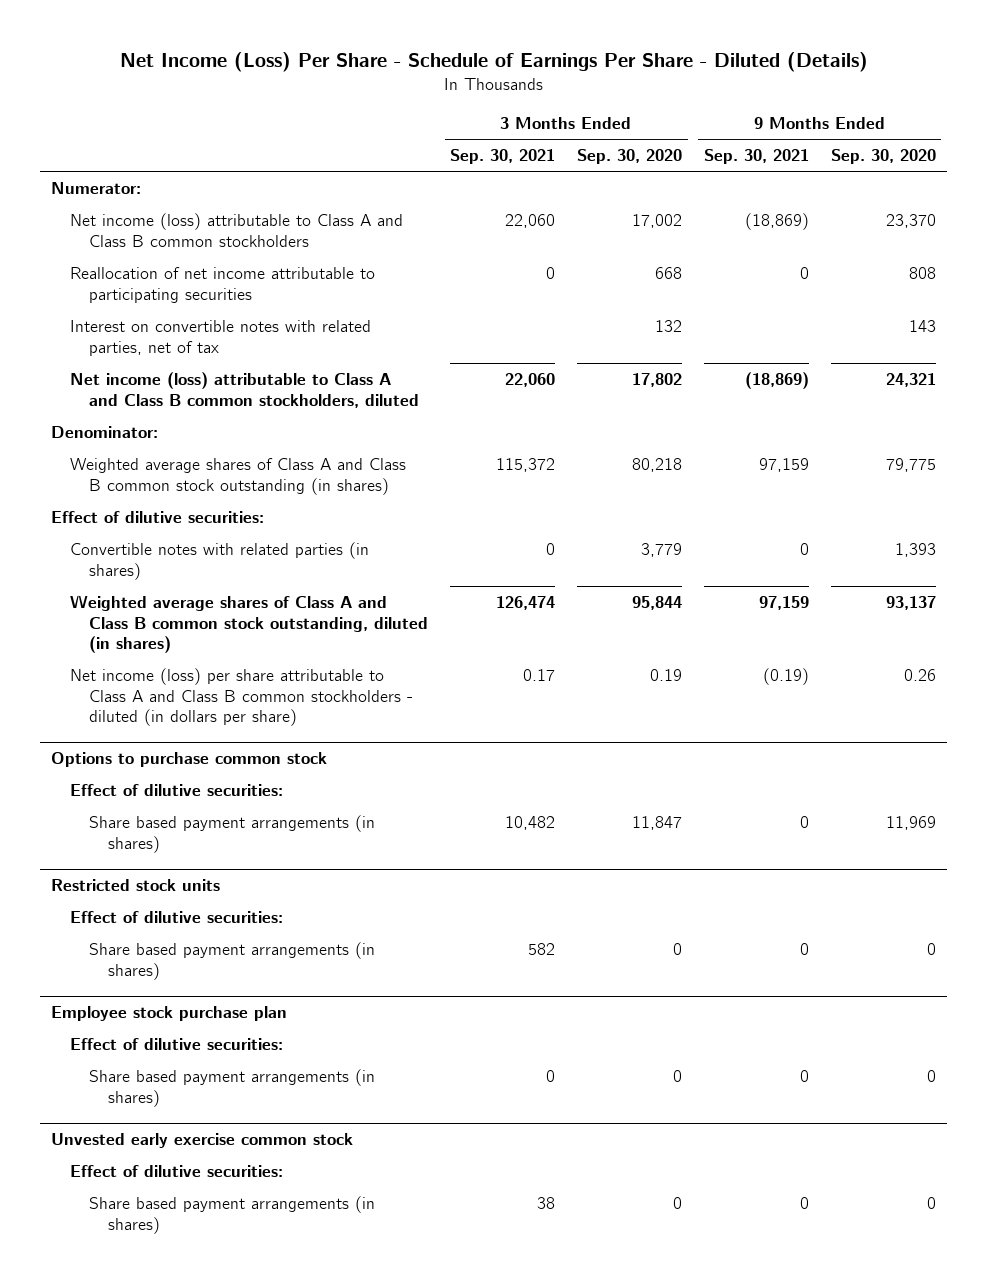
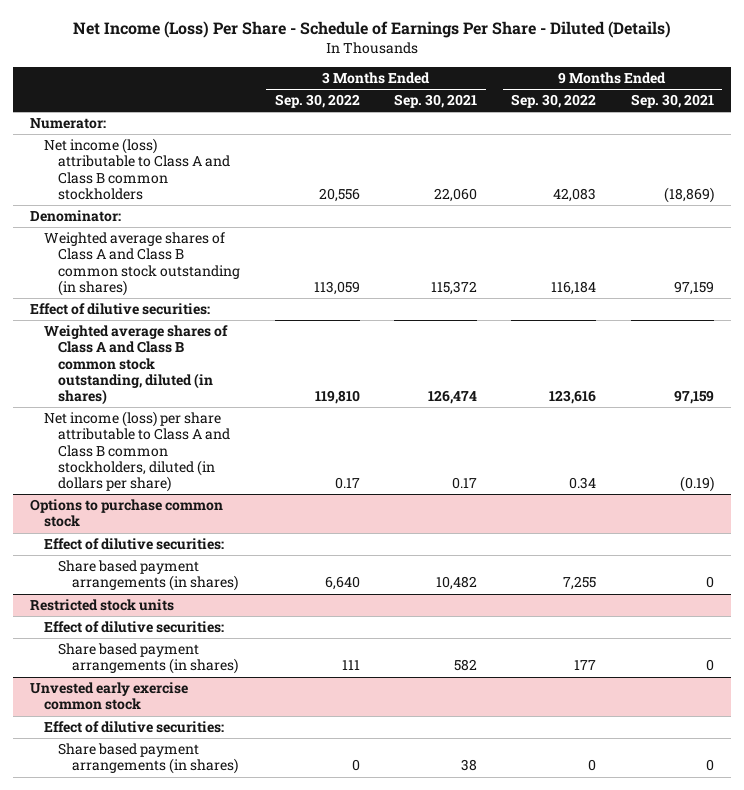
- | 3 Months Ended Sep. 30, 2021 | 3 Months Ended Sep. 30, 2020 | 9 Months Ended Sep. 30, 2021 | 9 Months Ended Sep. 30, 2020
+ | 3 Months Ended Sep. 30, 2022 | 3 Months Ended Sep. 30, 2021 | 9 Months Ended Sep. 30, 2022 | 9 Months Ended Sep. 30, 2021
- Reallocation of net income attributable to participating securities | 0 | 668 | 0 | 808
- Interest on convertible notes with related parties, net of tax | | 132 | | 143
- Net income (loss) attributable to Class A and Class B common stockholders, diluted | 22,060 | 17,802 | (18,869) | 24,321
- Convertible notes with related parties (in shares) | 0 | 3,779 | 0 | 1,393
- Net income (loss) per share attributable to Class A and Class B common stockholders - diluted (in dollars per share) | 0.17 | 0.19 | (0.19) | 0.26
+ Net income (loss) per share attributable to Class A and Class B common stockholders, diluted (in dollars per share) | 0.17 | 0.17 | 0.34 | (0.19)
- Employee stock purchase plan
- Effect of dilutive securities:
- Share based payment arrangements (in shares) | 0 | 0 | 0 | 0

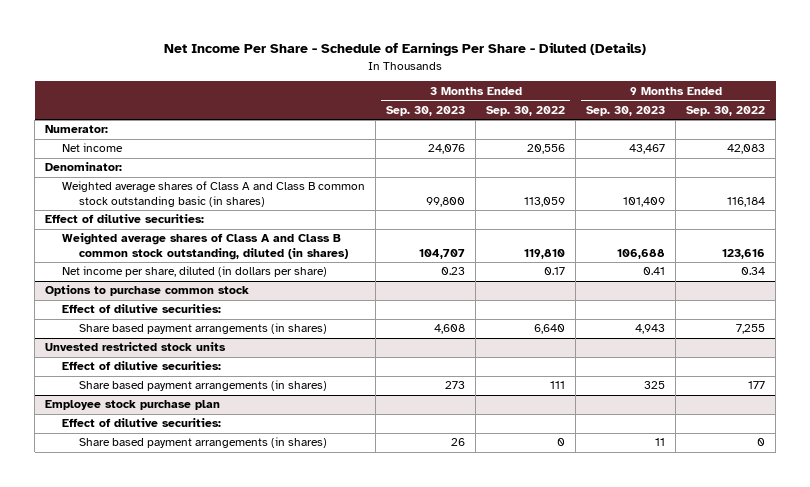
- Net Income (Loss) Per Share - Schedule of Earnings Per Share - Diluted (Details)
+ Net Income Per Share - Schedule of Earnings Per Share - Diluted (Details)
- | 3 Months Ended Sep. 30, 2022 | 3 Months Ended Sep. 30, 2021 | 9 Months Ended Sep. 30, 2022 | 9 Months Ended Sep. 30, 2021
+ | 3 Months Ended Sep. 30, 2023 | 3 Months Ended Sep. 30, 2022 | 9 Months Ended Sep. 30, 2023 | 9 Months Ended Sep. 30, 2022
- Net income (loss) attributable to Class A and Class B common stockholders | 20,556 | 22,060 | 42,083 | (18,869)
+ Net income | 24,076 | 20,556 | 43,467 | 42,083
- Weighted average shares of Class A and Class B common stock outstanding (in shares) | 113,059 | 115,372 | 116,184 | 97,159
+ Weighted average shares of Class A and Class B common stock outstanding basic (in shares) | 99,800 | 113,059 | 101,409 | 116,184
- Net income (loss) per share attributable to Class A and Class B common stockholders, diluted (in dollars per share) | 0.17 | 0.17 | 0.34 | (0.19)
+ Net income per share, diluted (in dollars per share) | 0.23 | 0.17 | 0.41 | 0.34
- Restricted stock units
+ Unvested restricted stock units
- Unvested early exercise common stock
+ Employee stock purchase plan

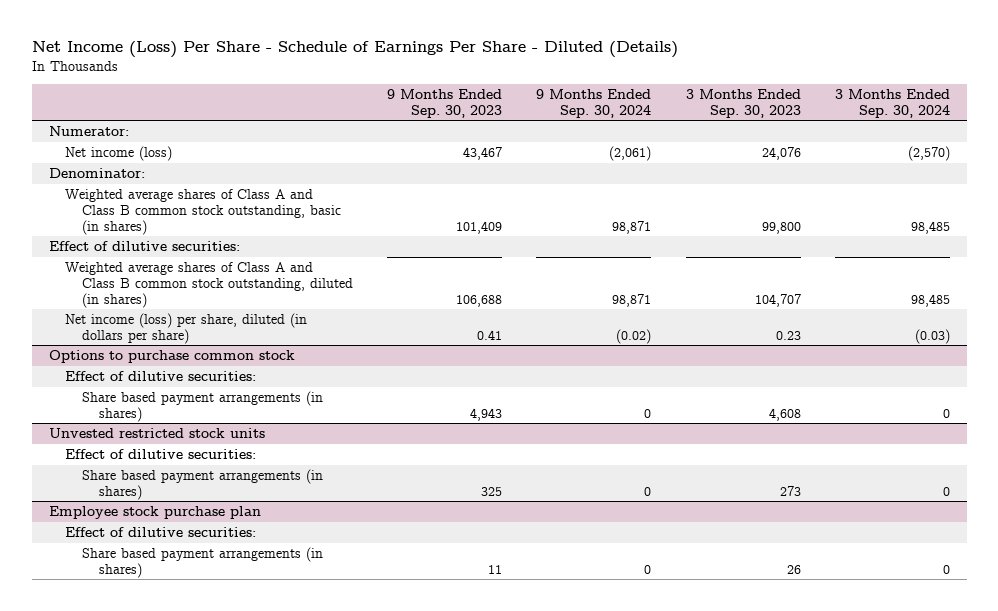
- Net Income Per Share - Schedule of Earnings Per Share - Diluted (Details)
+ Net Income (Loss) Per Share - Schedule of Earnings Per Share - Diluted (Details)
- | 3 Months Ended Sep. 30, 2023 | 3 Months Ended Sep. 30, 2022 | 9 Months Ended Sep. 30, 2023 | 9 Months Ended Sep. 30, 2022
+ | 9 Months Ended Sep. 30, 2023 | 9 Months Ended Sep. 30, 2024 | 3 Months Ended Sep. 30, 2023 | 3 Months Ended Sep. 30, 2024
- Net income | 24,076 | 20,556 | 43,467 | 42,083
+ Net income (loss) | 43,467 | (2,061) | 24,076 | (2,570)
- Weighted average shares of Class A and Class B common stock outstanding basic (in shares) | 99,800 | 113,059 | 101,409 | 116,184
+ Weighted average shares of Class A and Class B common stock outstanding, basic (in shares) | 101,409 | 98,871 | 99,800 | 98,485
- Net income per share, diluted (in dollars per share) | 0.23 | 0.17 | 0.41 | 0.34
+ Net income (loss) per share, diluted (in dollars per share) | 0.41 | (0.02) | 0.23 | (0.03)

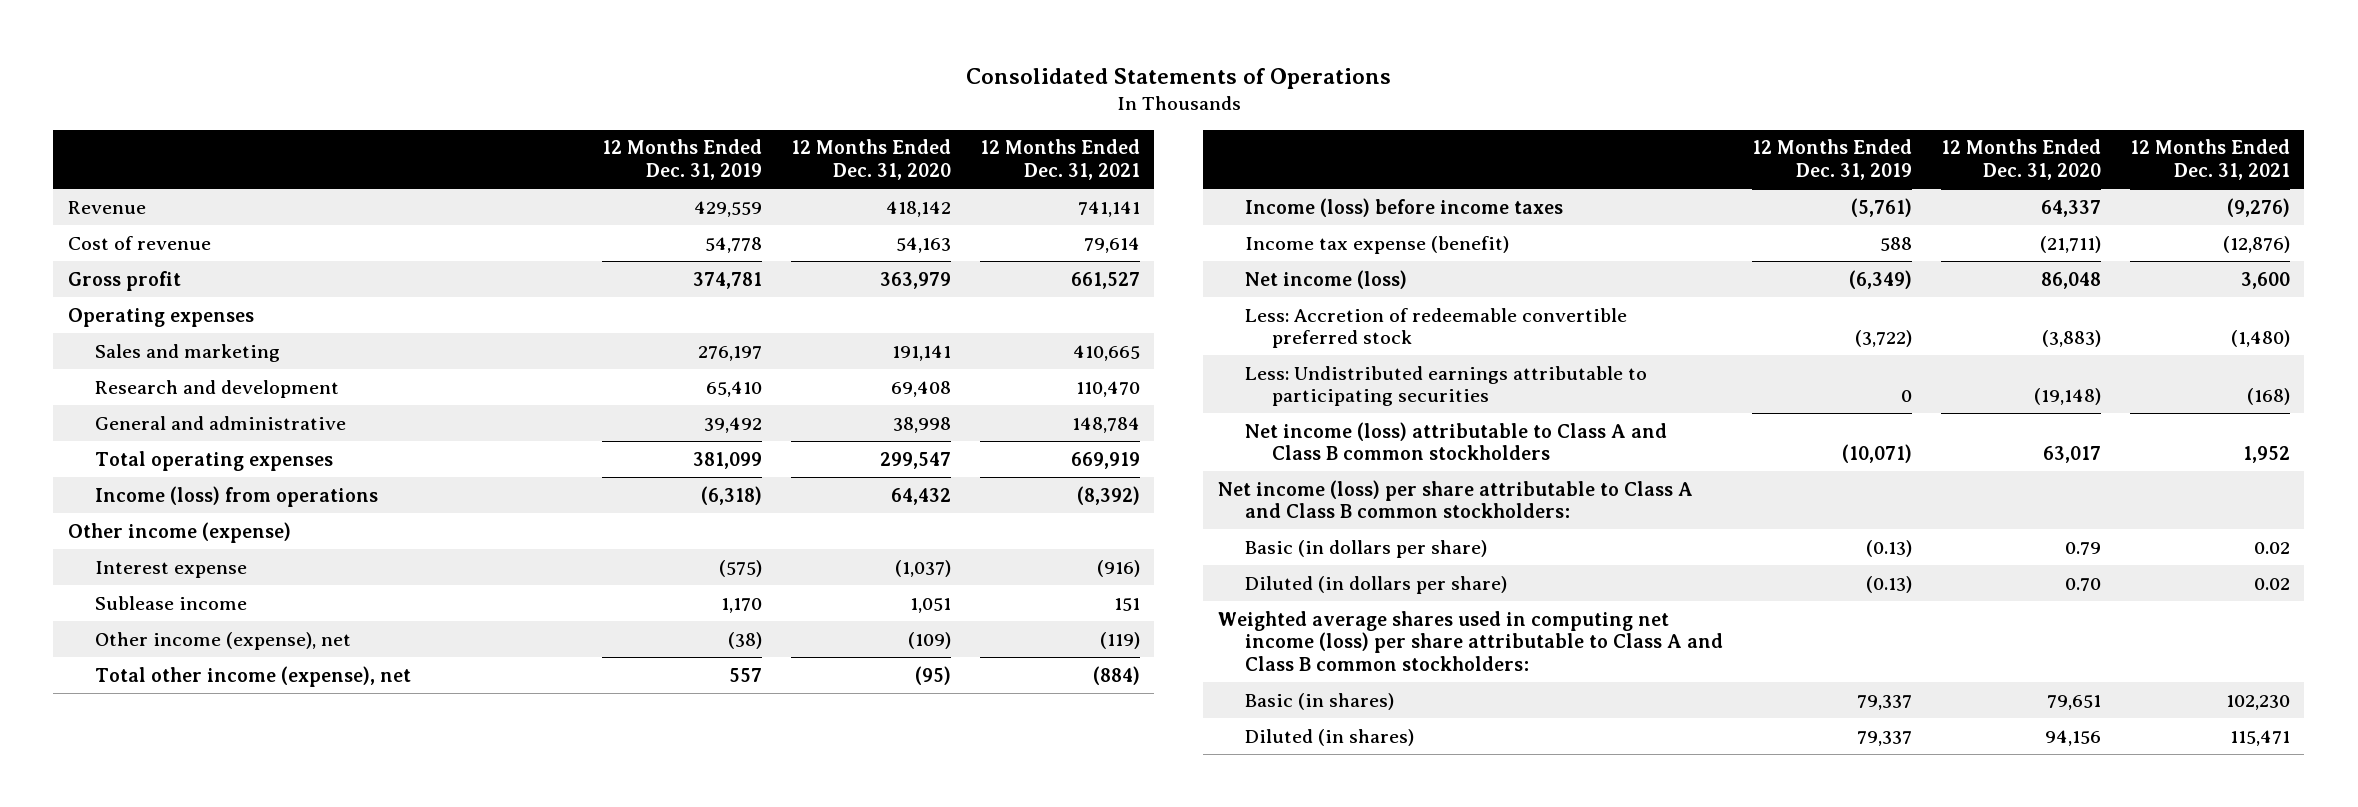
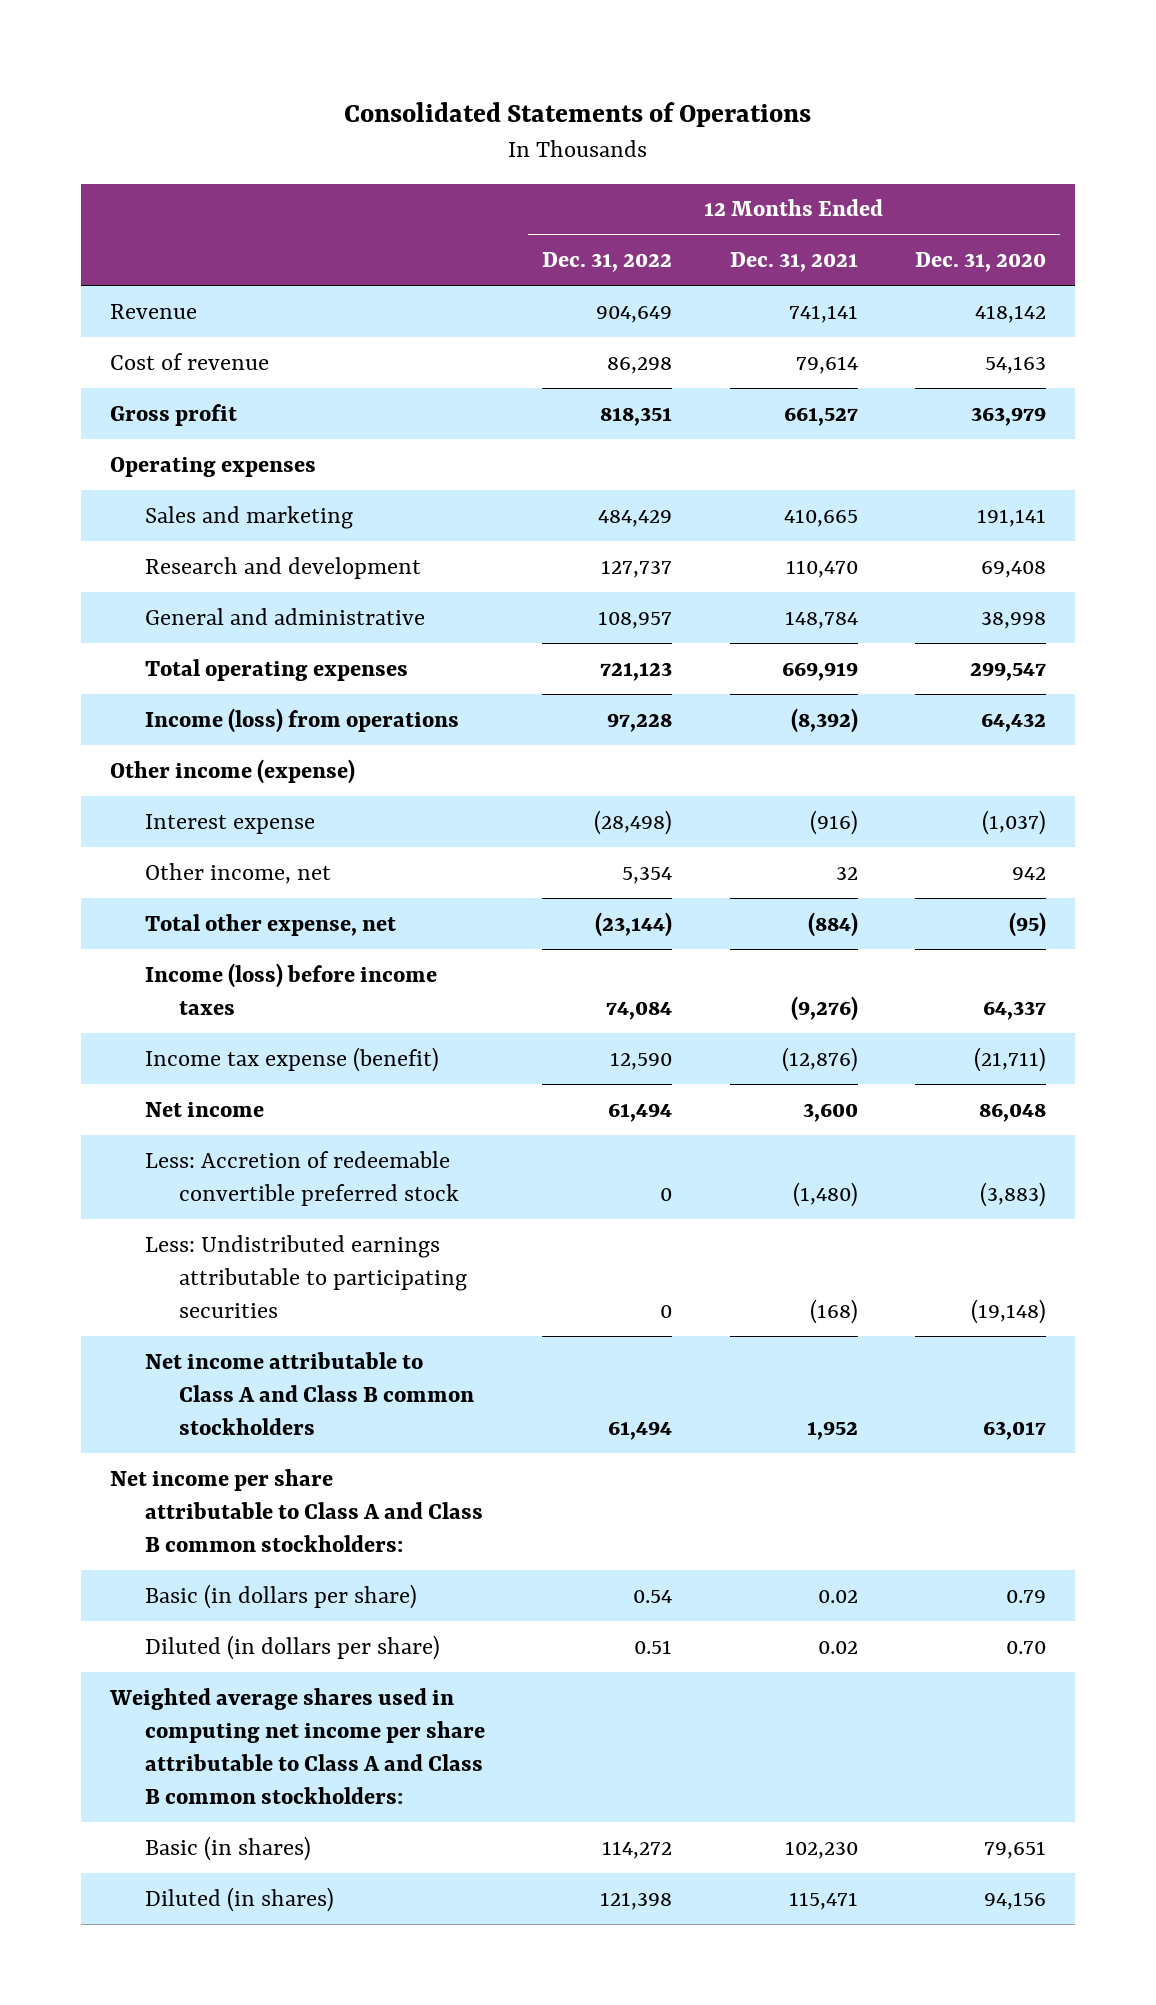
- | 12 Months Ended Dec. 31, 2019 | 12 Months Ended Dec. 31, 2020 | 12 Months Ended Dec. 31, 2021
+ | 12 Months Ended Dec. 31, 2022 | 12 Months Ended Dec. 31, 2021 | 12 Months Ended Dec. 31, 2020
- Sublease income | 1,170 | 1,051 | 151
- Other income (expense), net | (38) | (109) | (119)
- Total other income (expense), net | 557 | (95) | (884)
+ Other income, net | 5,354 | 32 | 942
+ Total other expense, net | (23,144) | (884) | (95)
- Net income (loss) | (6,349) | 86,048 | 3,600
+ Net income | 61,494 | 3,600 | 86,048
- Net income (loss) attributable to Class A and Class B common stockholders | (10,071) | 63,017 | 1,952
- Net income (loss) per share attributable to Class A and Class B common stockholders:
+ Net income attributable to Class A and Class B common stockholders | 61,494 | 1,952 | 63,017
+ Net income per share attributable to Class A and Class B common stockholders:
- Weighted average shares used in computing net income (loss) per share attributable to Class A and Class B common stockholders:
+ Weighted average shares used in computing net income per share attributable to Class A and Class B common stockholders:

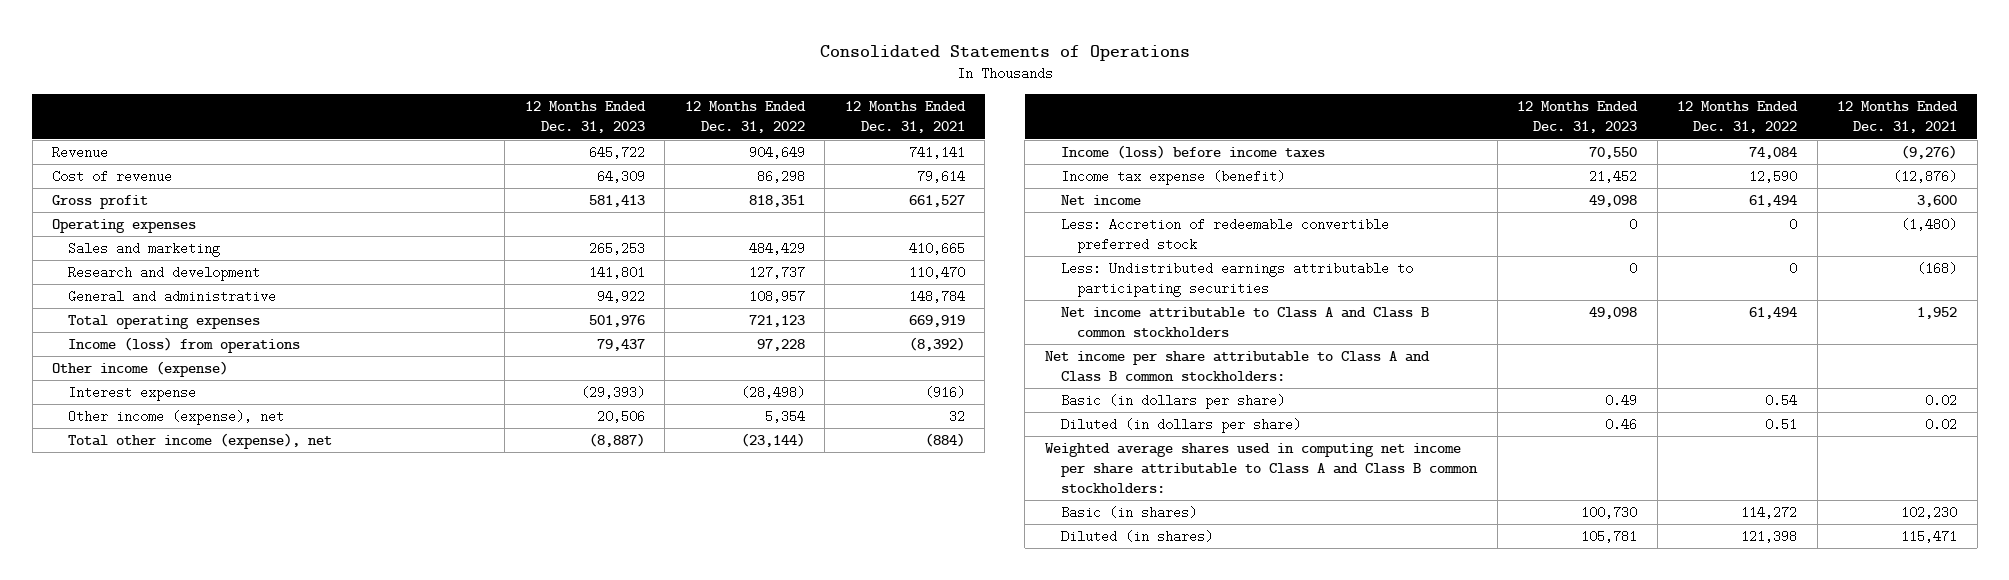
- | 12 Months Ended Dec. 31, 2022 | 12 Months Ended Dec. 31, 2021 | 12 Months Ended Dec. 31, 2020
+ | 12 Months Ended Dec. 31, 2023 | 12 Months Ended Dec. 31, 2022 | 12 Months Ended Dec. 31, 2021
- Other income, net | 5,354 | 32 | 942
- Total other expense, net | (23,144) | (884) | (95)
+ Other income (expense), net | 20,506 | 5,354 | 32
+ Total other income (expense), net | (8,887) | (23,144) | (884)

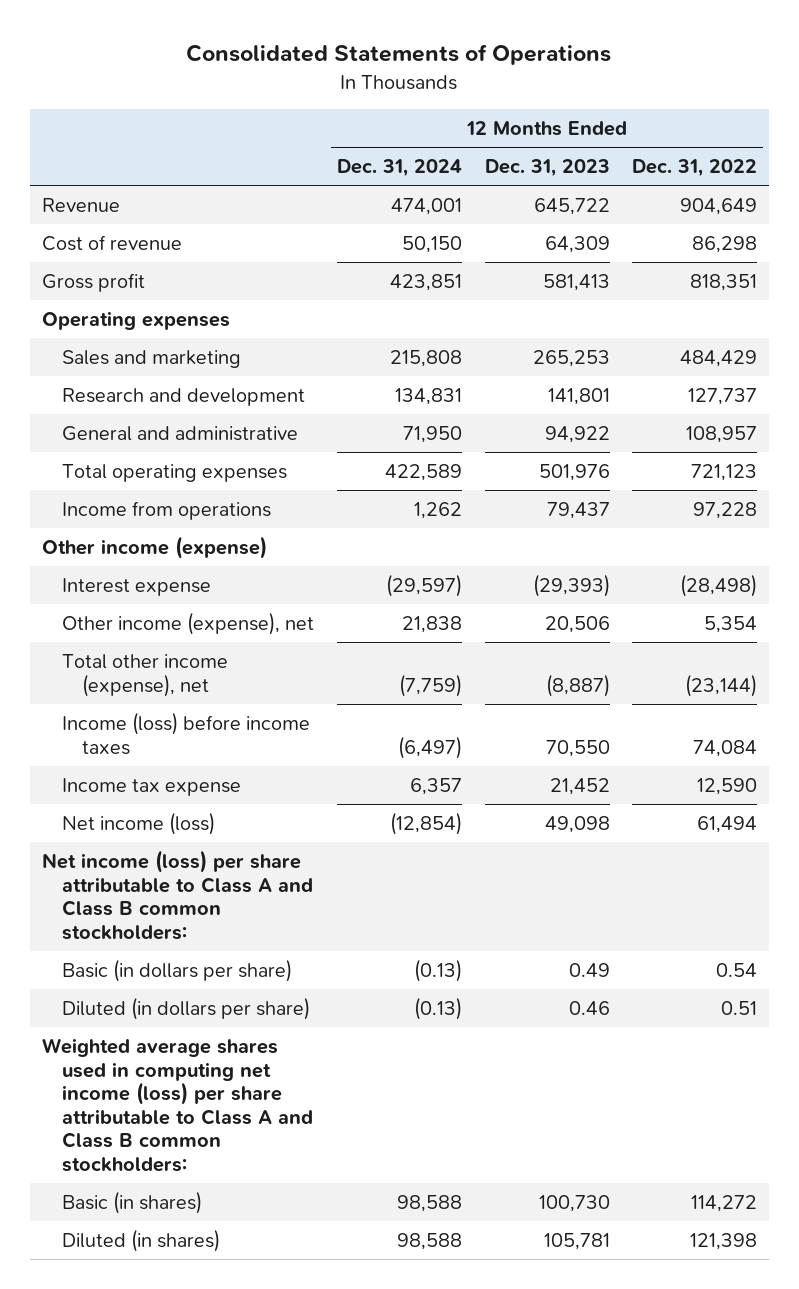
- | 12 Months Ended Dec. 31, 2023 | 12 Months Ended Dec. 31, 2022 | 12 Months Ended Dec. 31, 2021
+ | 12 Months Ended Dec. 31, 2024 | 12 Months Ended Dec. 31, 2023 | 12 Months Ended Dec. 31, 2022
- Income (loss) from operations | 79,437 | 97,228 | (8,392)
+ Income from operations | 1,262 | 79,437 | 97,228
- Income tax expense (benefit) | 21,452 | 12,590 | (12,876)
- Net income | 49,098 | 61,494 | 3,600
- Less: Accretion of redeemable convertible preferred stock | 0 | 0 | (1,480)
- Less: Undistributed earnings attributable to participating securities | 0 | 0 | (168)
- Net income attributable to Class A and Class B common stockholders | 49,098 | 61,494 | 1,952
- Net income per share attributable to Class A and Class B common stockholders:
+ Income tax expense | 6,357 | 21,452 | 12,590
+ Net income (loss) | (12,854) | 49,098 | 61,494
+ Net income (loss) per share attributable to Class A and Class B common stockholders:
- Weighted average shares used in computing net income per share attributable to Class A and Class B common stockholders:
+ Weighted average shares used in computing net income (loss) per share attributable to Class A and Class B common stockholders:

